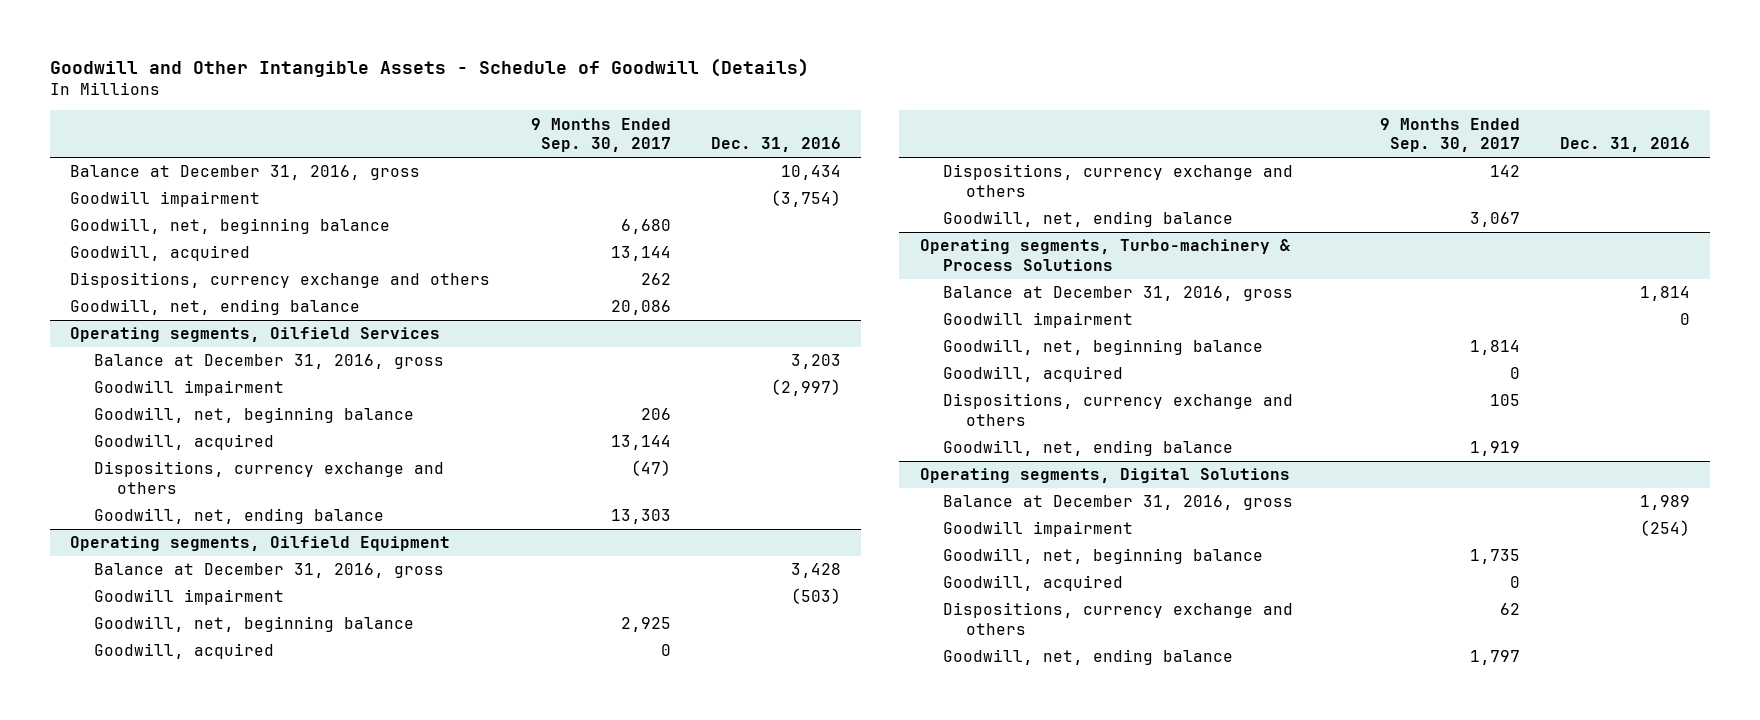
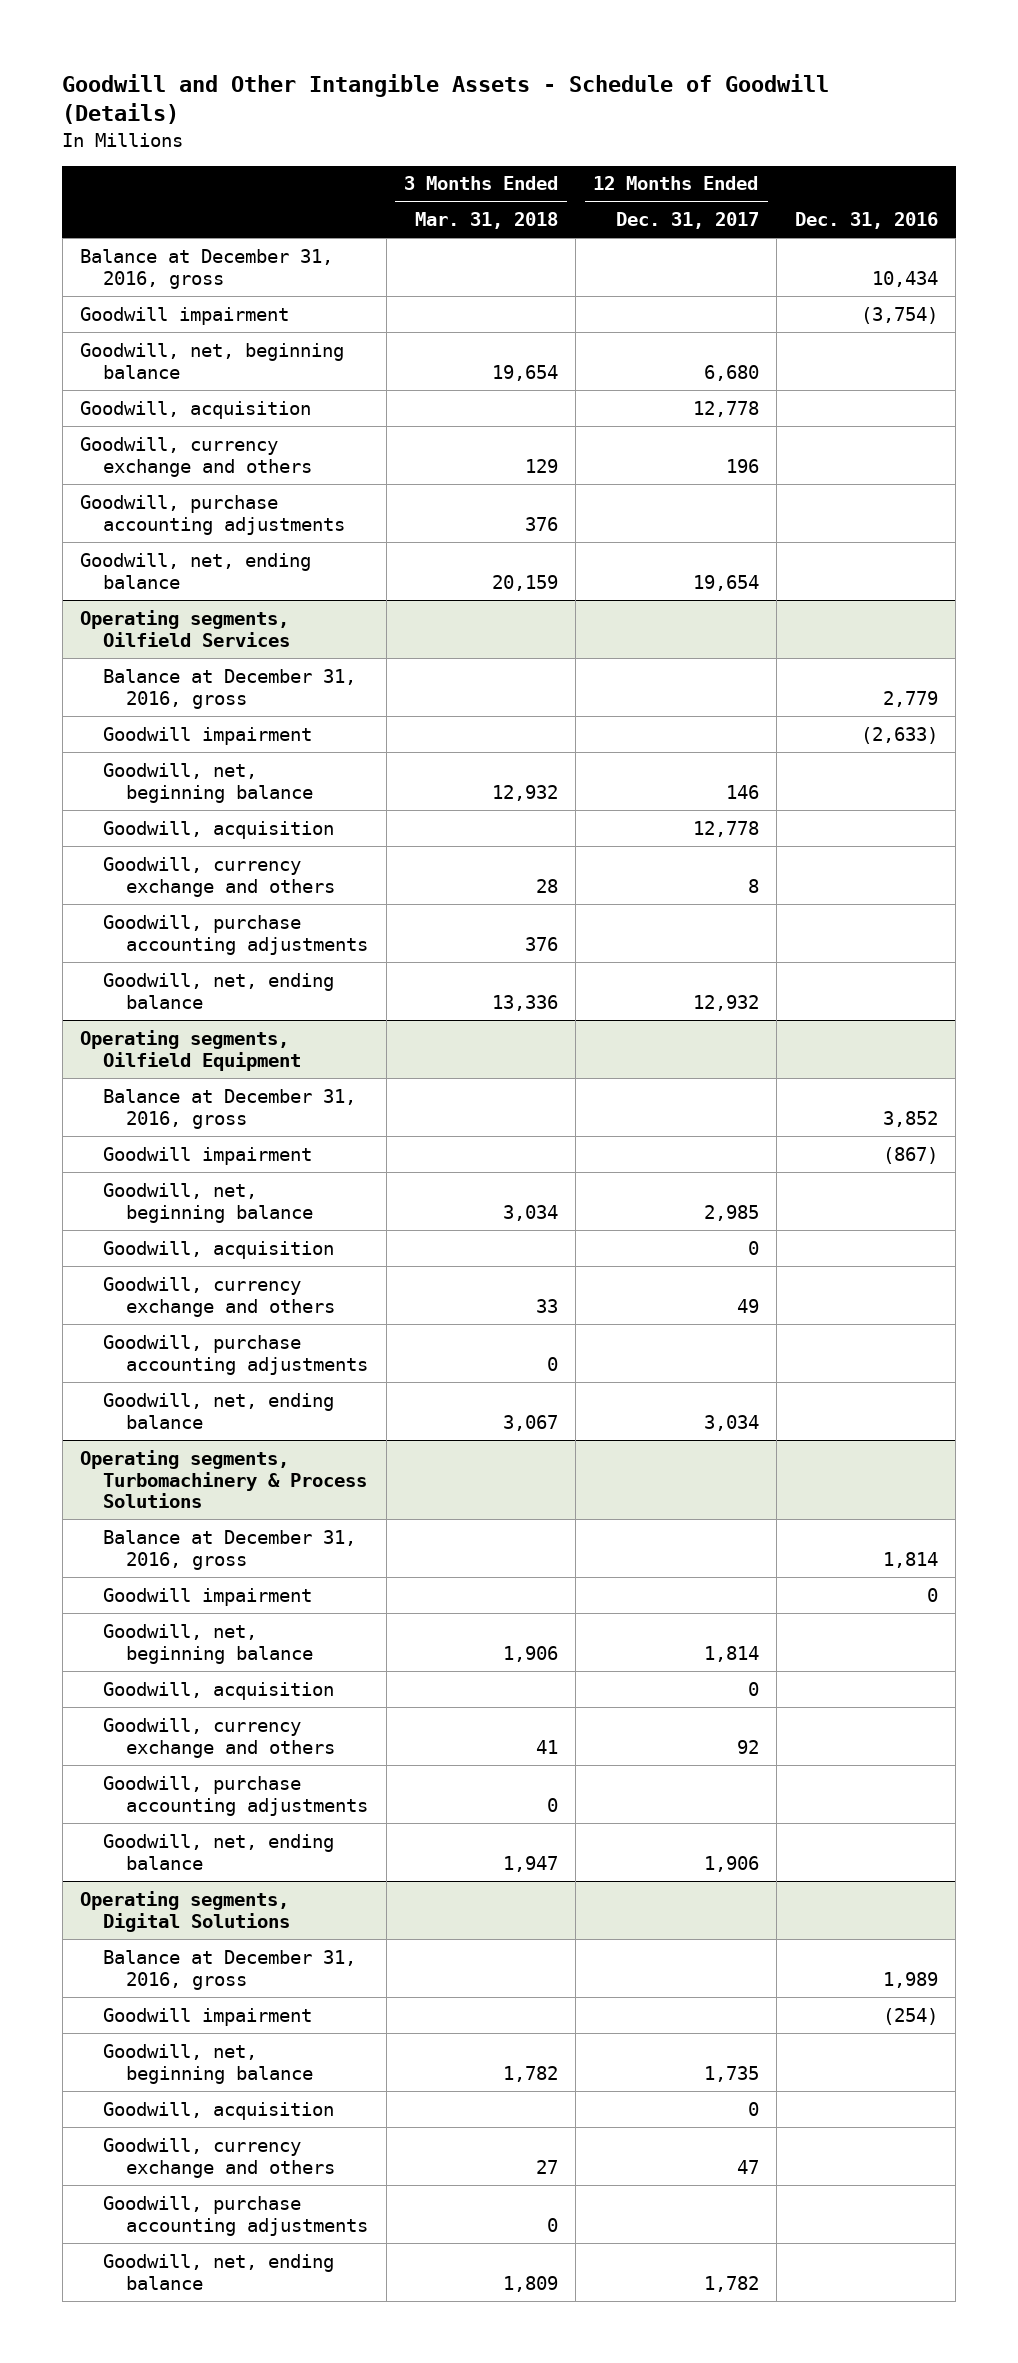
- | 9 Months Ended Sep. 30, 2017 | Dec. 31, 2016
+ | 3 Months Ended Mar. 31, 2018 | 12 Months Ended Dec. 31, 2017 | Dec. 31, 2016
- Goodwill, acquired | 13,144 |
- Dispositions, currency exchange and others | 262 |
+ Goodwill, acquisition | | 12,778 |
+ Goodwill, currency exchange and others | 129 | 196 |
+ Goodwill, purchase accounting adjustments | 376 | |
@ Operating segments, Oilfield Services
- Balance at December 31, 2016, gross | | 3,203
- Goodwill impairment | | (2,997)
+ Balance at December 31, 2016, gross | | | 2,779
+ Goodwill impairment | | | (2,633)
- Goodwill, acquired | 13,144 |
- Dispositions, currency exchange and others | (47) |
+ Goodwill, acquisition | | 12,778 |
+ Goodwill, currency exchange and others | 28 | 8 |
+ Goodwill, purchase accounting adjustments | 376 | |
@ Operating segments, Oilfield Equipment
- Balance at December 31, 2016, gross | | 3,428
- Goodwill impairment | | (503)
+ Balance at December 31, 2016, gross | | | 3,852
+ Goodwill impairment | | | (867)
- Goodwill, acquired | 0 |
- Dispositions, currency exchange and others | 142 |
+ Goodwill, acquisition | | 0 |
+ Goodwill, currency exchange and others | 33 | 49 |
+ Goodwill, purchase accounting adjustments | 0 | |
- Operating segments, Turbo-machinery & Process Solutions
+ Operating segments, Turbomachinery & Process Solutions
- Goodwill, acquired | 0 |
- Dispositions, currency exchange and others | 105 |
+ Goodwill, acquisition | | 0 |
+ Goodwill, currency exchange and others | 41 | 92 |
+ Goodwill, purchase accounting adjustments | 0 | |
@ Operating segments, Digital Solutions
- Goodwill, acquired | 0 |
- Dispositions, currency exchange and others | 62 |
+ Goodwill, acquisition | | 0 |
+ Goodwill, currency exchange and others | 27 | 47 |
+ Goodwill, purchase accounting adjustments | 0 | |

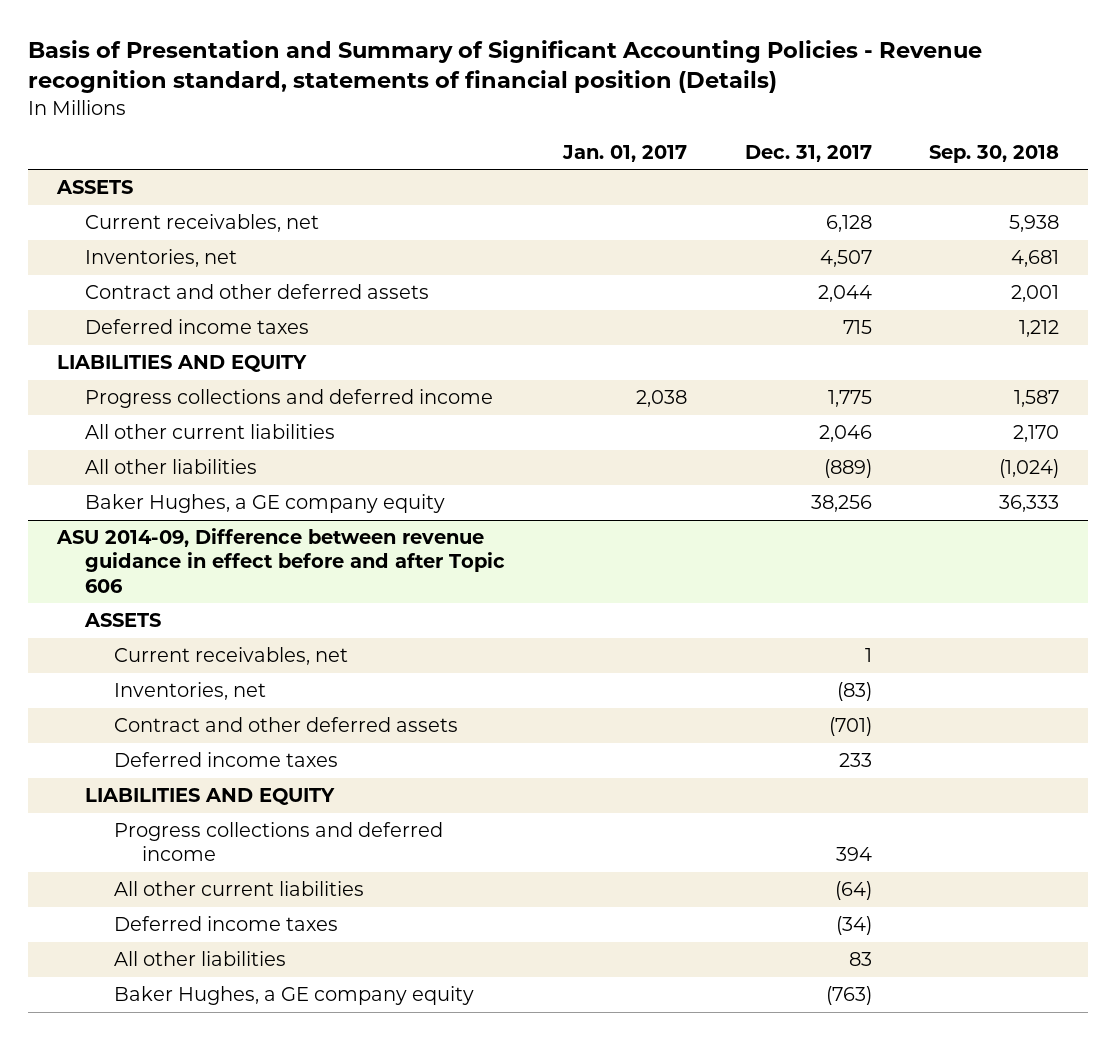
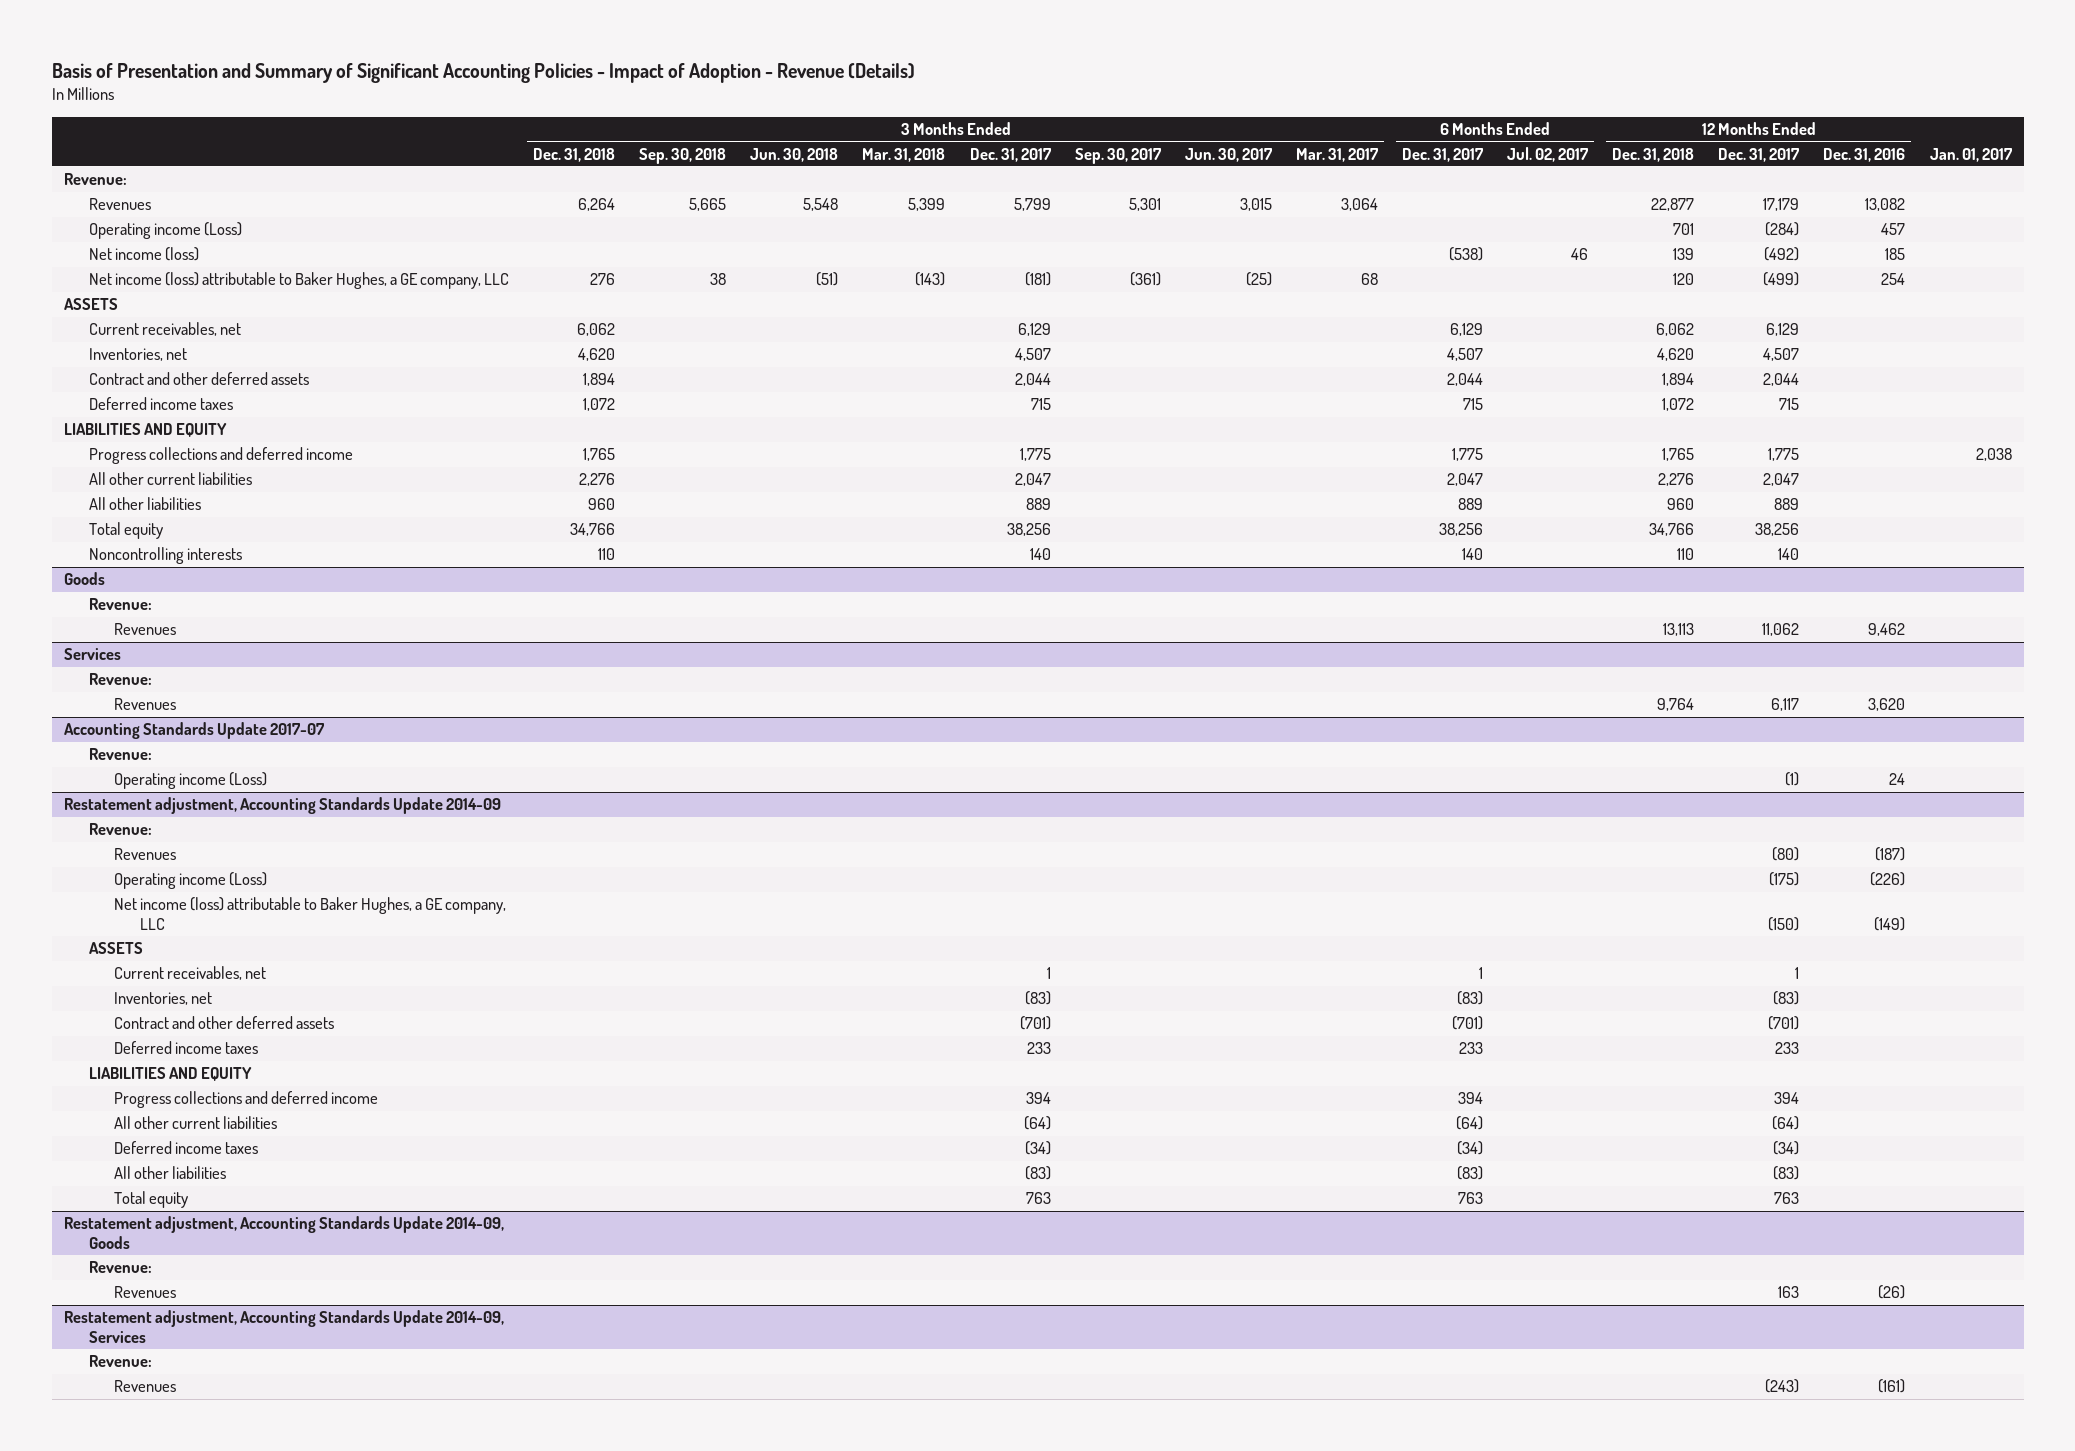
- Basis of Presentation and Summary of Significant Accounting Policies - Revenue recognition standard, statements of financial position (Details)
+ Basis of Presentation and Summary of Significant Accounting Policies - Impact of Adoption - Revenue (Details)
- | Jan. 01, 2017 | Dec. 31, 2017 | Sep. 30, 2018
+ | 3 Months Ended Dec. 31, 2018 | 3 Months Ended Sep. 30, 2018 | 3 Months Ended Jun. 30, 2018 | 3 Months Ended Mar. 31, 2018 | 3 Months Ended Dec. 31, 2017 | 3 Months Ended Sep. 30, 2017 | 3 Months Ended Jun. 30, 2017 | 3 Months Ended Mar. 31, 2017 | 6 Months Ended Dec. 31, 2017 | 6 Months Ended Jul. 02, 2017 | 12 Months Ended Dec. 31, 2018 | 12 Months Ended Dec. 31, 2017 | 12 Months Ended Dec. 31, 2016 | Jan. 01, 2017
+ Revenue:
+ Revenues | 6,264 | 5,665 | 5,548 | 5,399 | 5,799 | 5,301 | 3,015 | 3,064 | | | 22,877 | 17,179 | 13,082 |
+ Operating income (Loss) | | | | | | | | | | | 701 | (284) | 457 |
+ Net income (loss) | | | | | | | | | (538) | 46 | 139 | (492) | 185 |
+ Net income (loss) attributable to Baker Hughes, a GE company, LLC | 276 | 38 | (51) | (143) | (181) | (361) | (25) | 68 | | | 120 | (499) | 254 |
- Baker Hughes, a GE company equity | | 38,256 | 36,333
- ASU 2014-09, Difference between revenue guidance in effect before and after Topic 606
- ASSETS
- Current receivables, net | | 1 |
- Inventories, net | | (83) |
- Contract and other deferred assets | | (701) |
- Deferred income taxes | | 233 |
- LIABILITIES AND EQUITY
- Progress collections and deferred income | | 394 |
- All other current liabilities | | (64) |
- Deferred income taxes | | (34) |
- All other liabilities | | 83 |
- Baker Hughes, a GE company equity | | (763) |
+ Total equity | 34,766 | | | | 38,256 | | | | 38,256 | | 34,766 | 38,256 | |
+ Noncontrolling interests | 110 | | | | 140 | | | | 140 | | 110 | 140 | |
+ Goods
+ Revenue:
+ Revenues | | | | | | | | | | | 13,113 | 11,062 | 9,462 |
+ Services
+ Revenue:
+ Revenues | | | | | | | | | | | 9,764 | 6,117 | 3,620 |
+ Accounting Standards Update 2017-07
+ Revenue:
+ Operating income (Loss) | | | | | | | | | | | | (1) | 24 |
+ Restatement adjustment, Accounting Standards Update 2014-09
+ Revenue:
+ Revenues | | | | | | | | | | | | (80) | (187) |
+ Operating income (Loss) | | | | | | | | | | | | (175) | (226) |
+ Net income (loss) attributable to Baker Hughes, a GE company, LLC | | | | | | | | | | | | (150) | (149) |
+ ASSETS
+ Current receivables, net | | | | | 1 | | | | 1 | | | 1 | |
+ Inventories, net | | | | | (83) | | | | (83) | | | (83) | |
+ Contract and other deferred assets | | | | | (701) | | | | (701) | | | (701) | |
+ Deferred income taxes | | | | | 233 | | | | 233 | | | 233 | |
+ LIABILITIES AND EQUITY
+ Progress collections and deferred income | | | | | 394 | | | | 394 | | | 394 | |
+ All other current liabilities | | | | | (64) | | | | (64) | | | (64) | |
+ Deferred income taxes | | | | | (34) | | | | (34) | | | (34) | |
+ All other liabilities | | | | | (83) | | | | (83) | | | (83) | |
+ Total equity | | | | | 763 | | | | 763 | | | 763 | |
+ Restatement adjustment, Accounting Standards Update 2014-09, Goods
+ Revenue:
+ Revenues | | | | | | | | | | | | 163 | (26) |
+ Restatement adjustment, Accounting Standards Update 2014-09, Services
+ Revenue:
+ Revenues | | | | | | | | | | | | (243) | (161) |

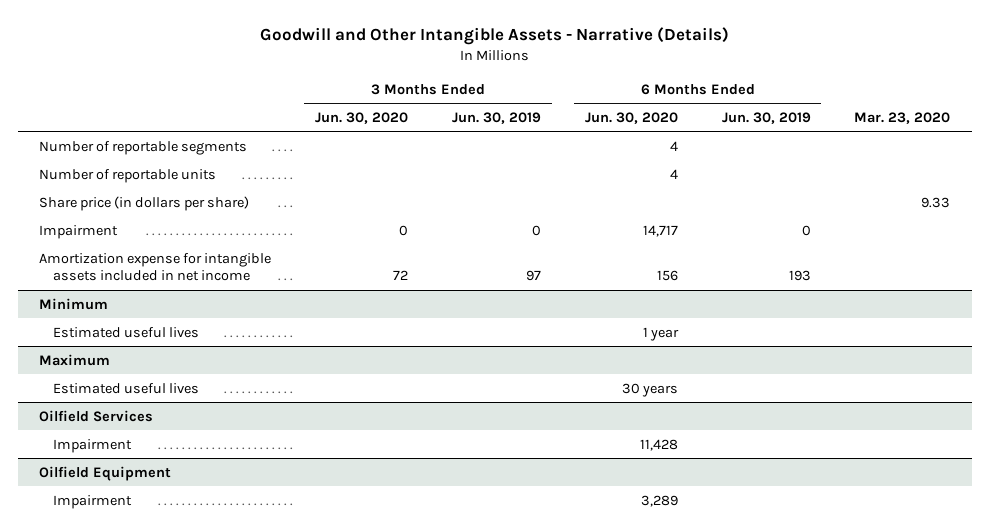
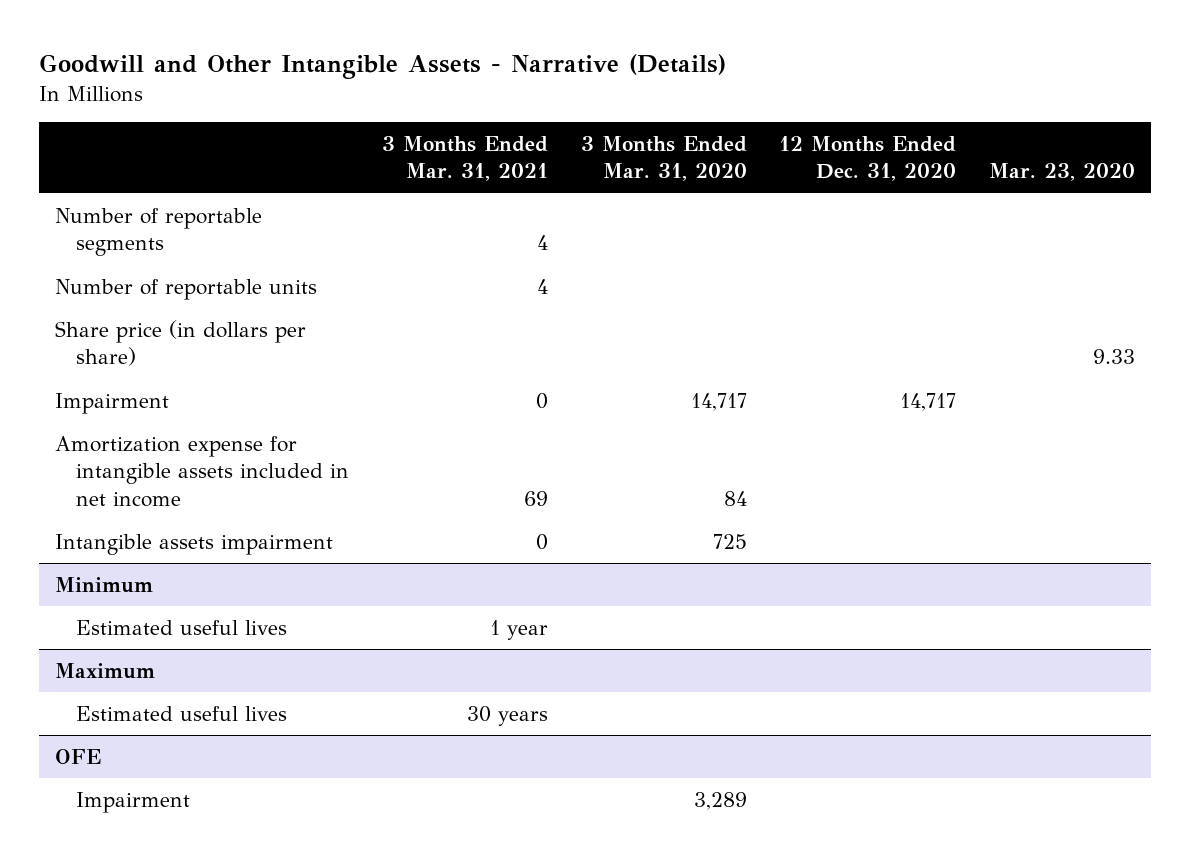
- | 3 Months Ended Jun. 30, 2020 | 3 Months Ended Jun. 30, 2019 | 6 Months Ended Jun. 30, 2020 | 6 Months Ended Jun. 30, 2019 | Mar. 23, 2020
+ | 3 Months Ended Mar. 31, 2021 | 3 Months Ended Mar. 31, 2020 | 12 Months Ended Dec. 31, 2020 | Mar. 23, 2020
+ Intangible assets impairment | 0 | 725 | |
- Oilfield Services
- Impairment | | | 11,428 | |
- Oilfield Equipment
+ OFE

